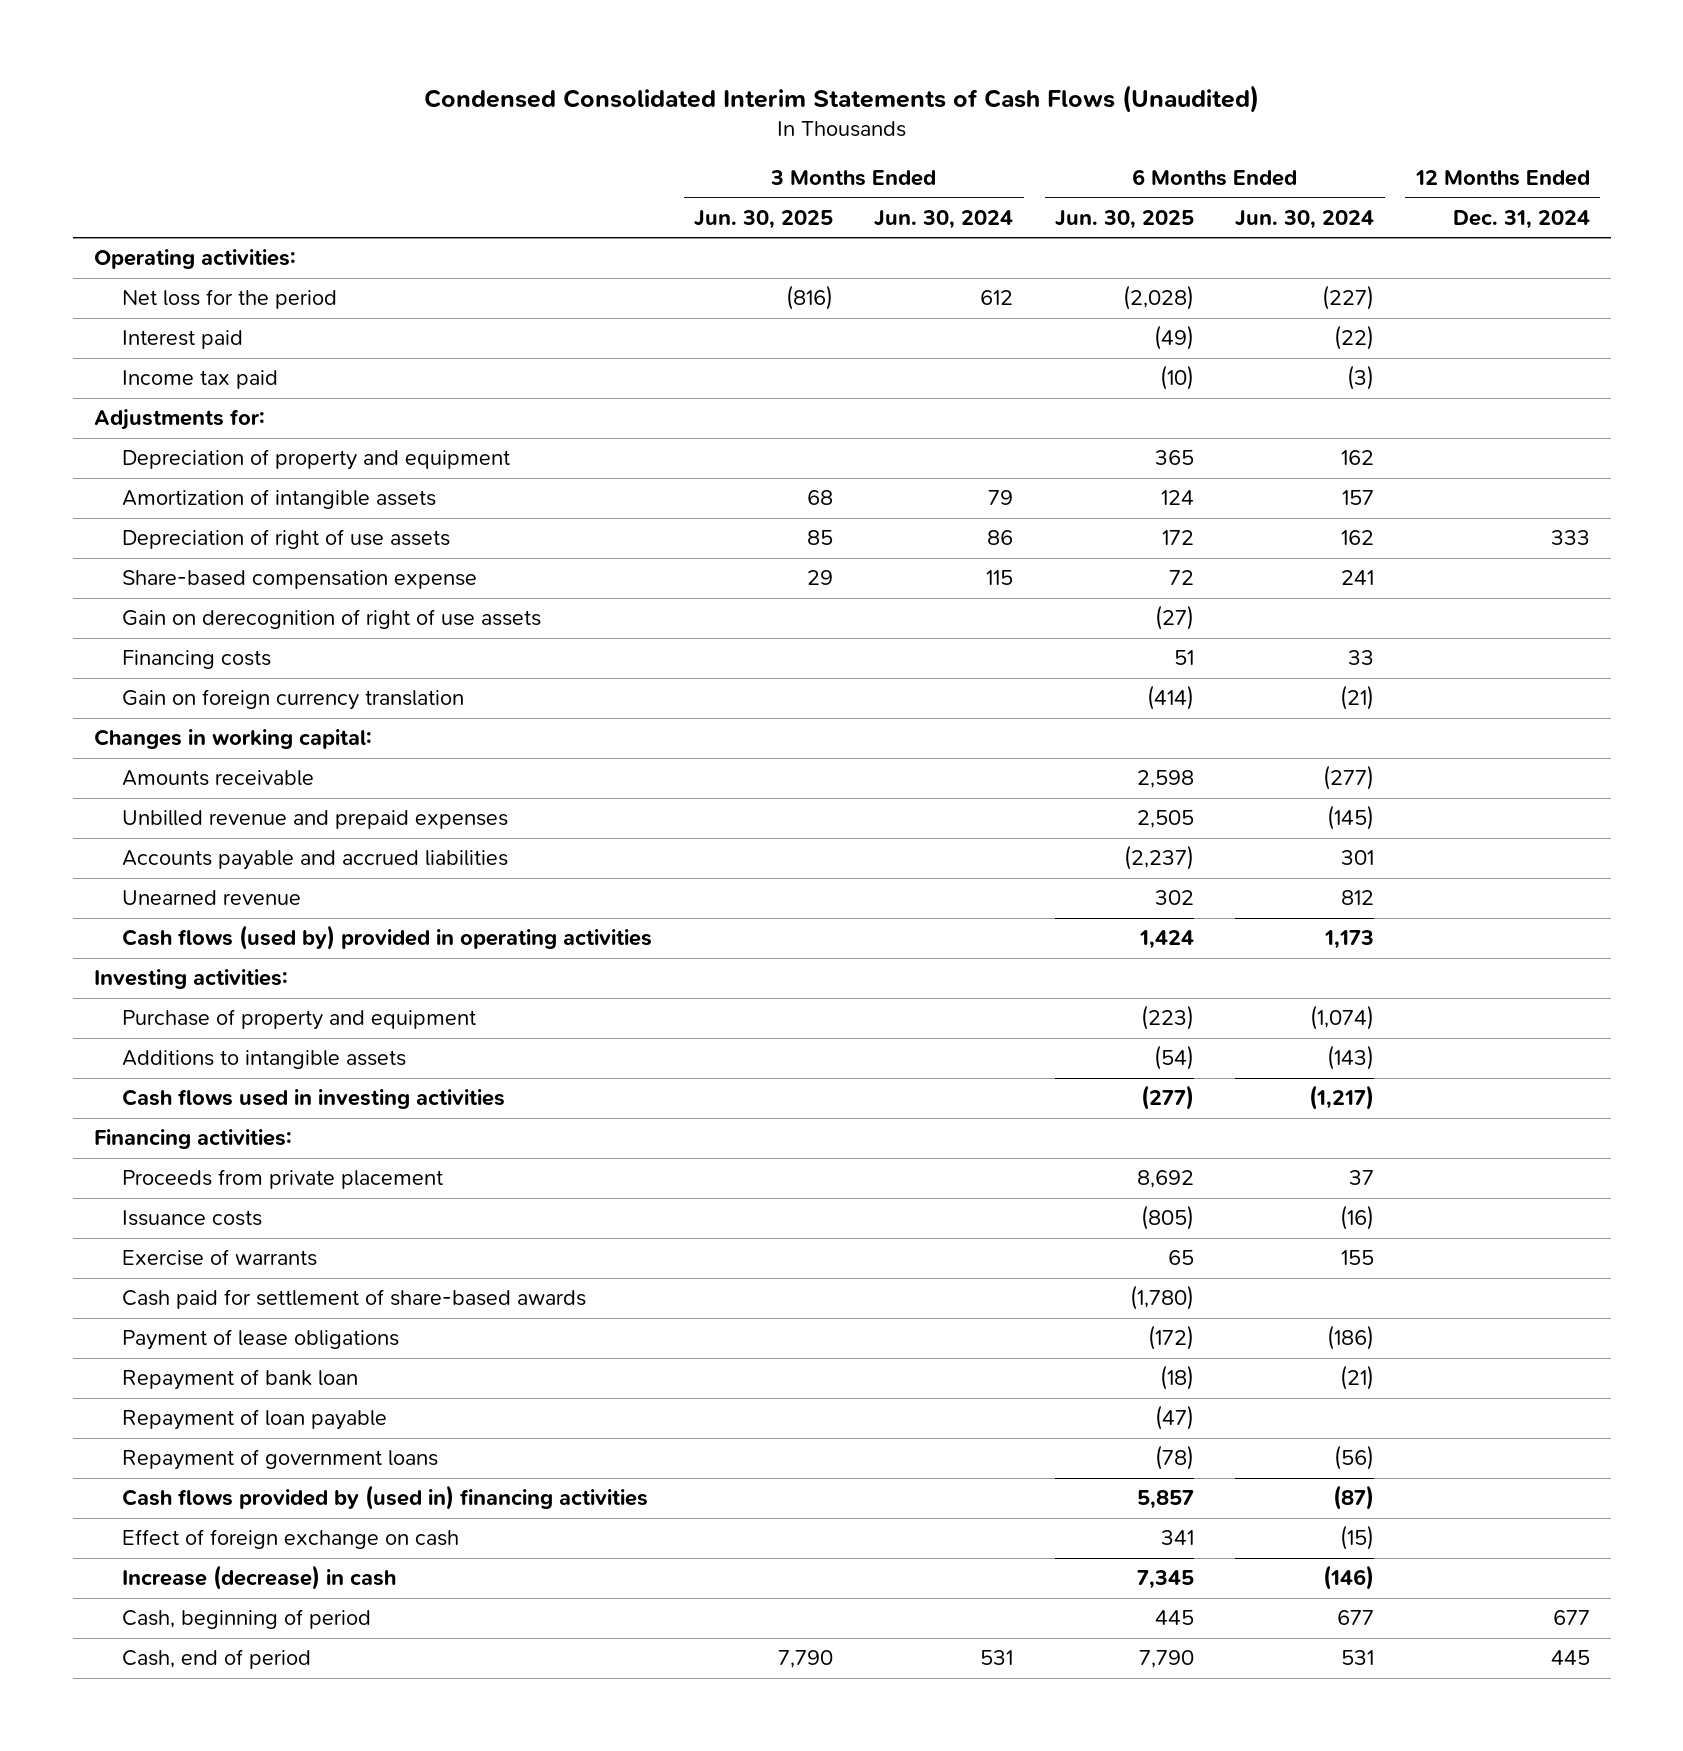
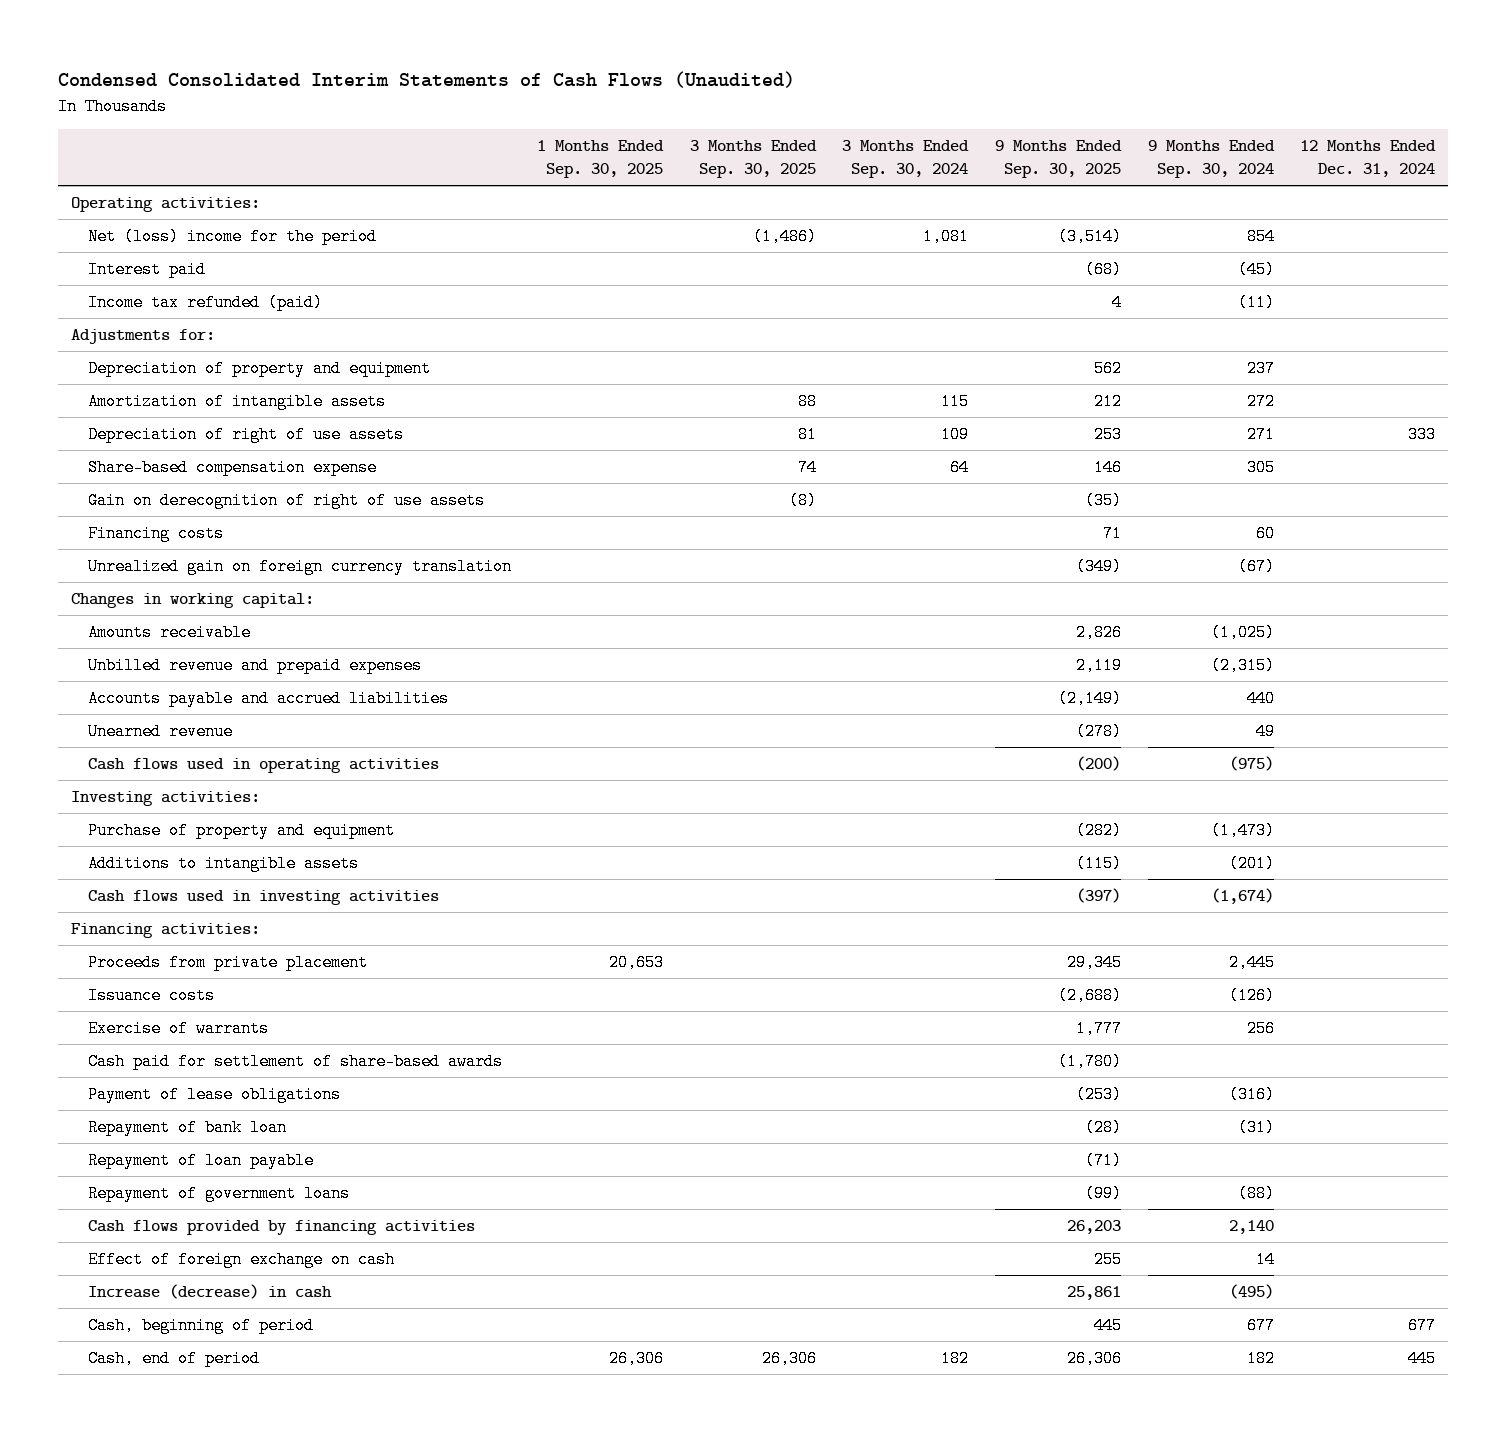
- | 3 Months Ended Jun. 30, 2025 | 3 Months Ended Jun. 30, 2024 | 6 Months Ended Jun. 30, 2025 | 6 Months Ended Jun. 30, 2024 | 12 Months Ended Dec. 31, 2024
+ | 1 Months Ended Sep. 30, 2025 | 3 Months Ended Sep. 30, 2025 | 3 Months Ended Sep. 30, 2024 | 9 Months Ended Sep. 30, 2025 | 9 Months Ended Sep. 30, 2024 | 12 Months Ended Dec. 31, 2024
- Net loss for the period | (816) | 612 | (2,028) | (227) |
+ Net (loss) income for the period | | (1,486) | 1,081 | (3,514) | 854 |
- Income tax paid | | | (10) | (3) |
+ Income tax refunded (paid) | | | | 4 | (11) |
- Gain on foreign currency translation | | | (414) | (21) |
+ Unrealized gain on foreign currency translation | | | | (349) | (67) |
- Cash flows (used by) provided in operating activities | | | 1,424 | 1,173 |
+ Cash flows used in operating activities | | | | (200) | (975) |
- Cash flows provided by (used in) financing activities | | | 5,857 | (87) |
+ Cash flows provided by financing activities | | | | 26,203 | 2,140 |

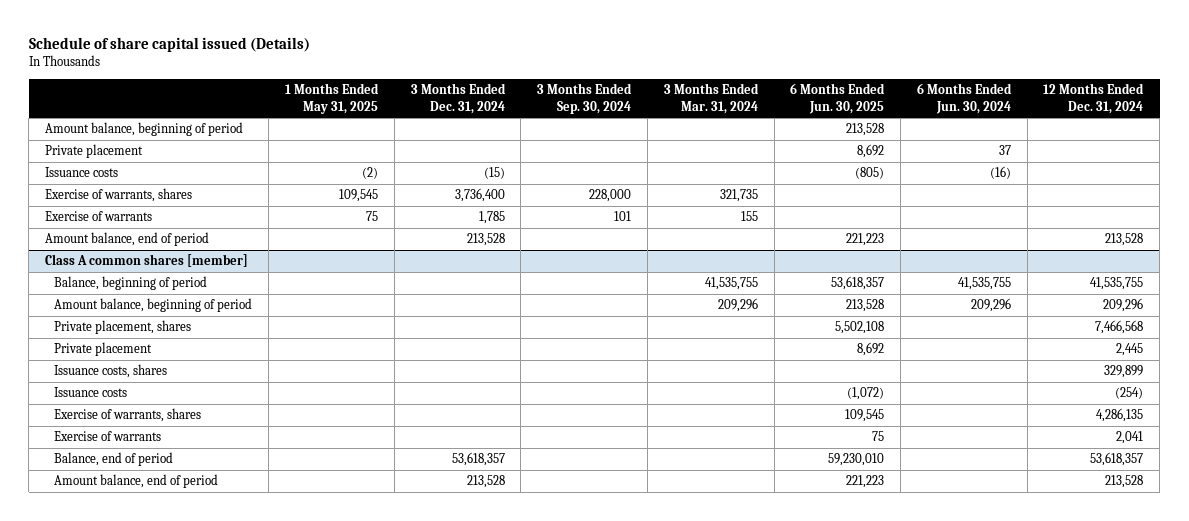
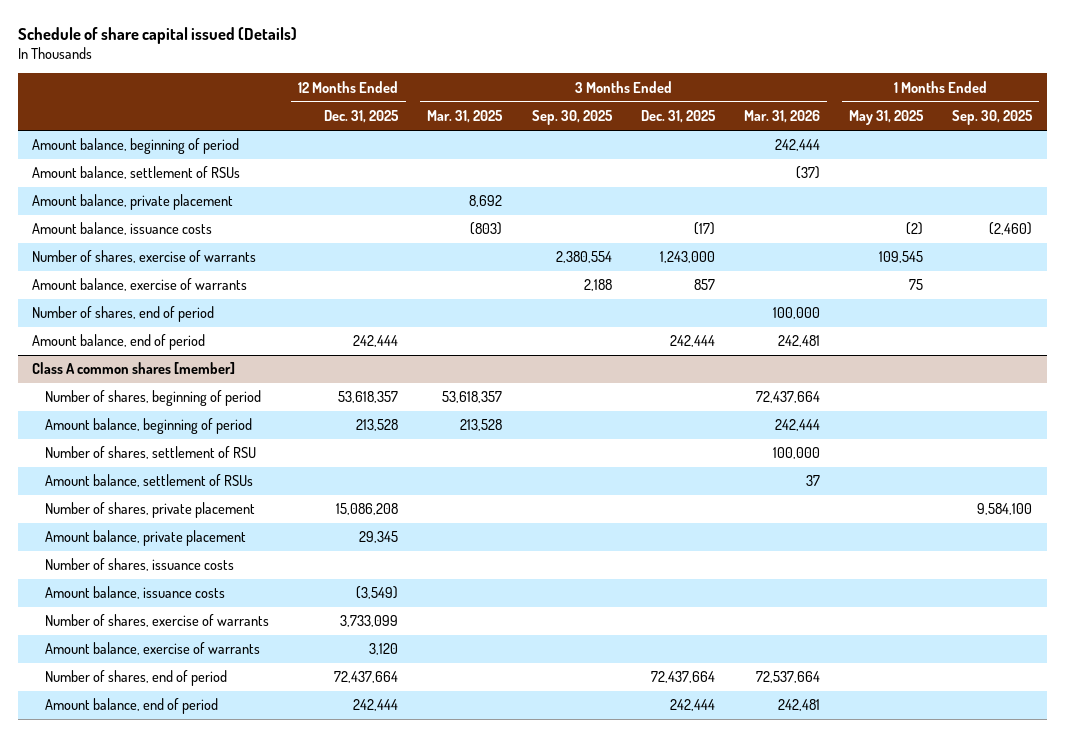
- | 1 Months Ended May 31, 2025 | 3 Months Ended Dec. 31, 2024 | 3 Months Ended Sep. 30, 2024 | 3 Months Ended Mar. 31, 2024 | 6 Months Ended Jun. 30, 2025 | 6 Months Ended Jun. 30, 2024 | 12 Months Ended Dec. 31, 2024
+ | 12 Months Ended Dec. 31, 2025 | 3 Months Ended Mar. 31, 2025 | 3 Months Ended Sep. 30, 2025 | 3 Months Ended Dec. 31, 2025 | 3 Months Ended Mar. 31, 2026 | 1 Months Ended May 31, 2025 | 1 Months Ended Sep. 30, 2025
- Private placement | | | | | 8,692 | 37 |
- Issuance costs | (2) | (15) | | | (805) | (16) |
- Exercise of warrants, shares | 109,545 | 3,736,400 | 228,000 | 321,735 | | |
- Exercise of warrants | 75 | 1,785 | 101 | 155 | | |
+ Amount balance, settlement of RSUs | | | | | (37) | |
+ Amount balance, private placement | | 8,692 | | | | |
+ Amount balance, issuance costs | | (803) | | (17) | | (2) | (2,460)
+ Number of shares, exercise of warrants | | | 2,380,554 | 1,243,000 | | 109,545 |
+ Amount balance, exercise of warrants | | | 2,188 | 857 | | 75 |
+ Number of shares, end of period | | | | | 100,000 | |
@ Class A common shares [member]
- Balance, beginning of period | | | | 41,535,755 | 53,618,357 | 41,535,755 | 41,535,755
+ Number of shares, beginning of period | 53,618,357 | 53,618,357 | | | 72,437,664 | |
- Private placement, shares | | | | | 5,502,108 | | 7,466,568
- Private placement | | | | | 8,692 | | 2,445
- Issuance costs, shares | | | | | | | 329,899
- Issuance costs | | | | | (1,072) | | (254)
- Exercise of warrants, shares | | | | | 109,545 | | 4,286,135
- Exercise of warrants | | | | | 75 | | 2,041
- Balance, end of period | | 53,618,357 | | | 59,230,010 | | 53,618,357
+ Number of shares, settlement of RSU | | | | | 100,000 | |
+ Amount balance, settlement of RSUs | | | | | 37 | |
+ Number of shares, private placement | 15,086,208 | | | | | | 9,584,100
+ Amount balance, private placement | 29,345 | | | | | |
+ Number of shares, issuance costs
+ Amount balance, issuance costs | (3,549) | | | | | |
+ Number of shares, exercise of warrants | 3,733,099 | | | | | |
+ Amount balance, exercise of warrants | 3,120 | | | | | |
+ Number of shares, end of period | 72,437,664 | | | 72,437,664 | 72,537,664 | |

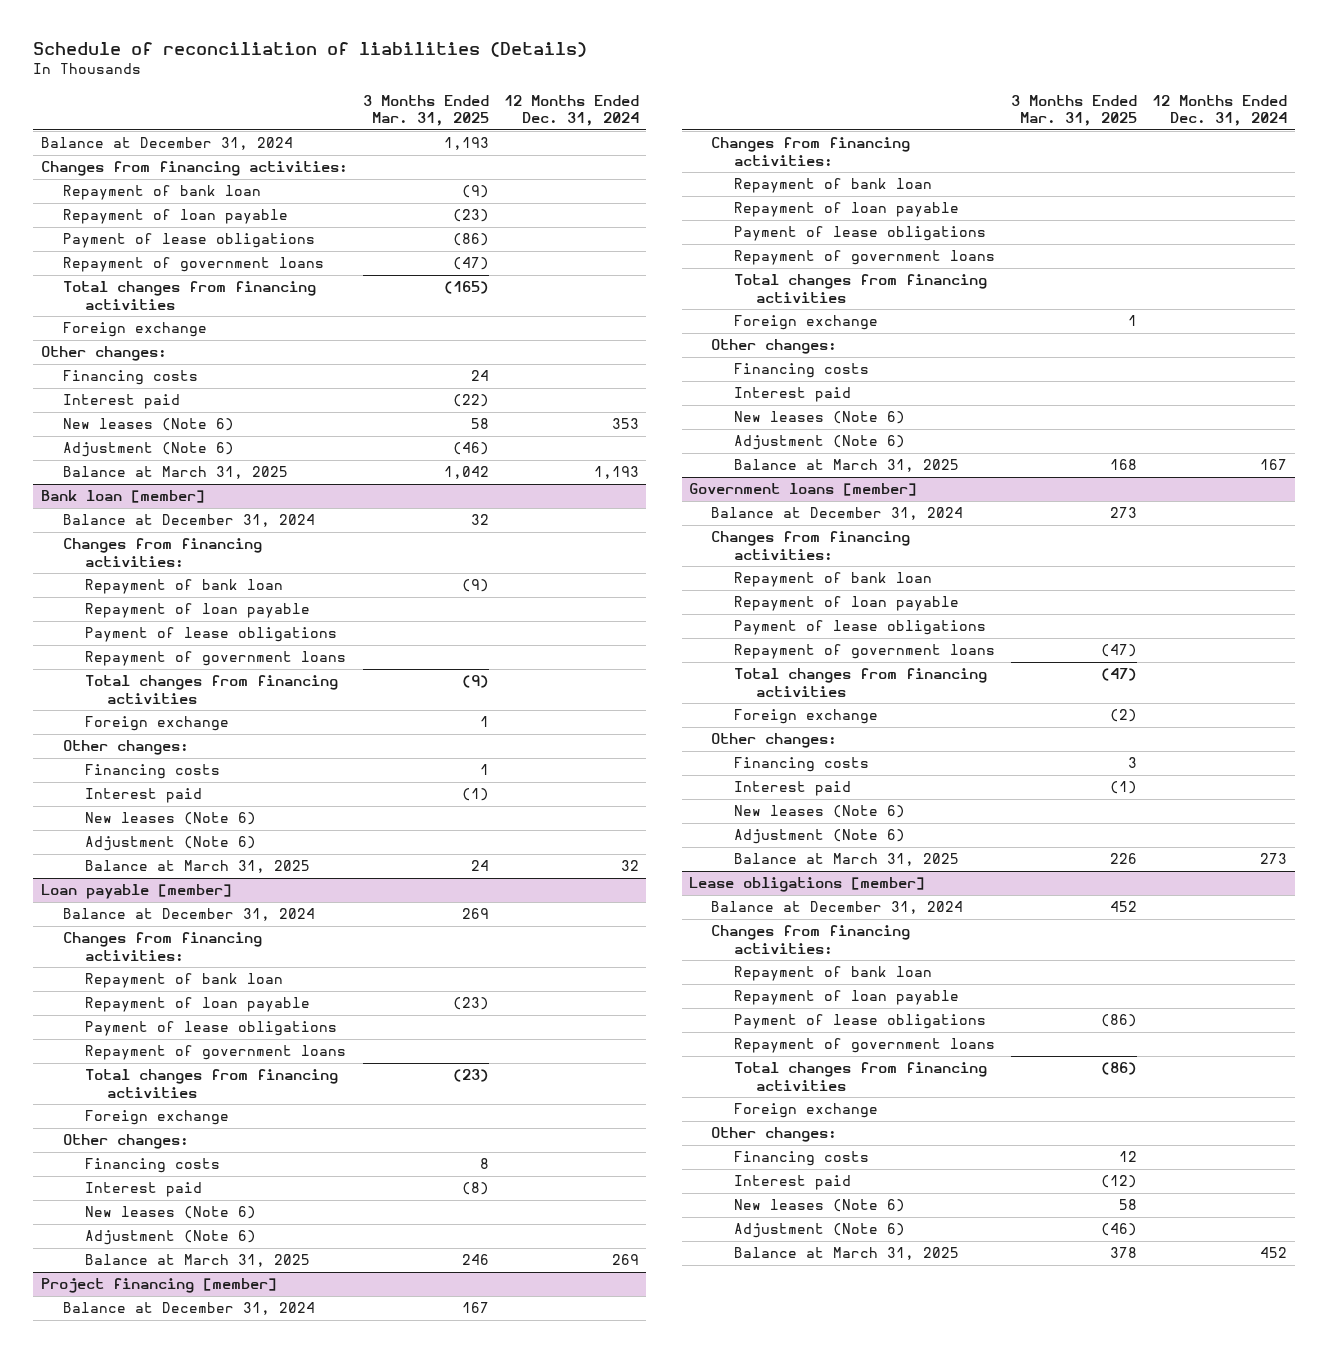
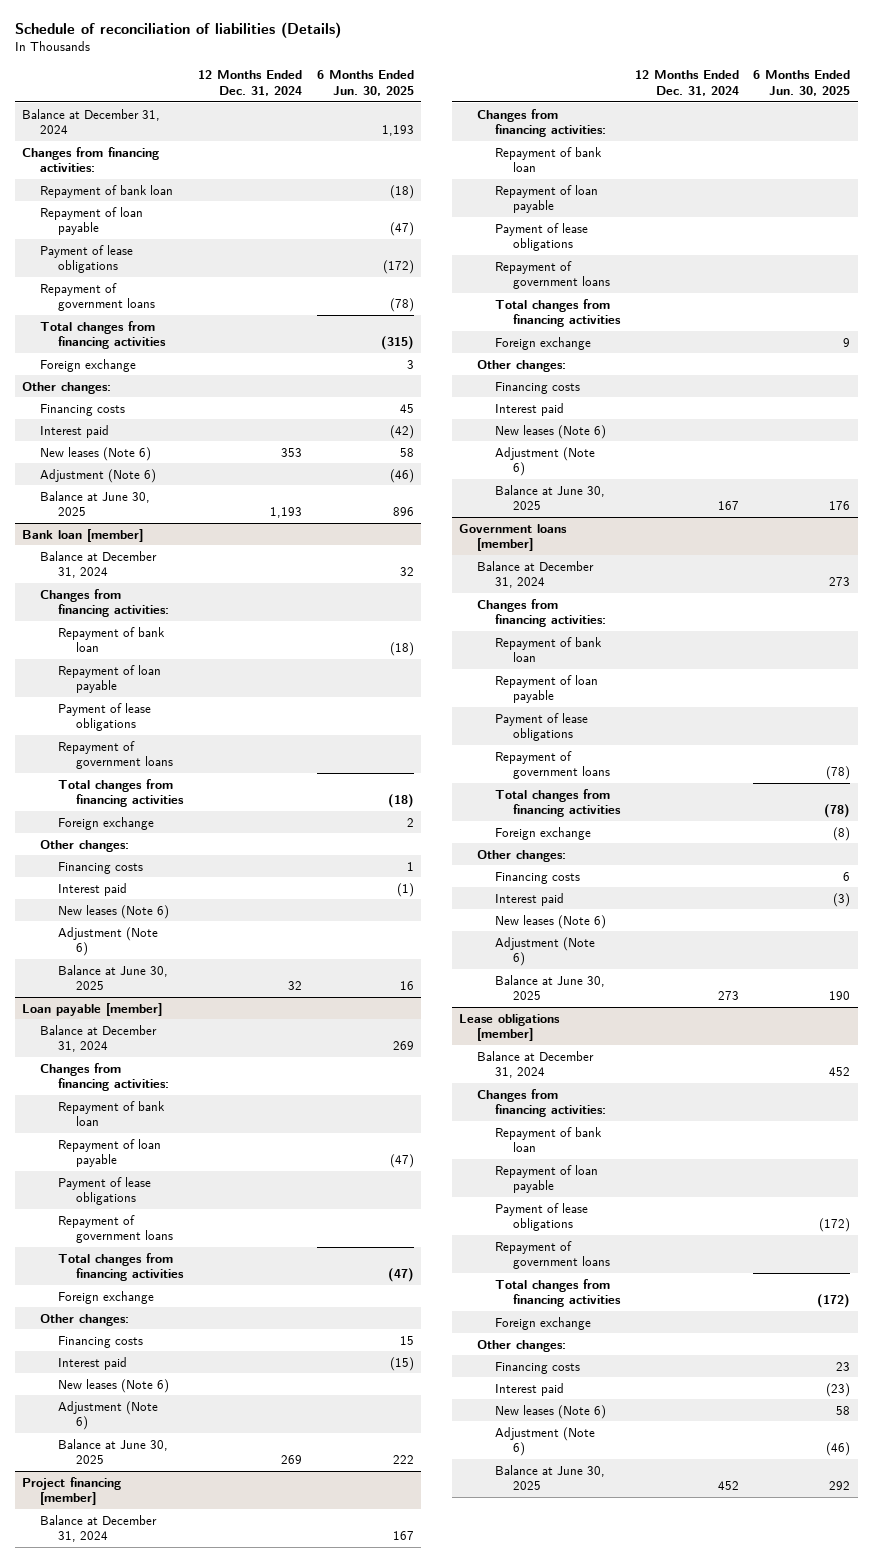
- | 3 Months Ended Mar. 31, 2025 | 12 Months Ended Dec. 31, 2024
+ | 12 Months Ended Dec. 31, 2024 | 6 Months Ended Jun. 30, 2025
- Balance at March 31, 2025 | 1,042 | 1,193
+ Balance at June 30, 2025 | 1,193 | 896
@ Bank loan [member]
- Balance at March 31, 2025 | 24 | 32
+ Balance at June 30, 2025 | 32 | 16
@ Loan payable [member]
- Balance at March 31, 2025 | 246 | 269
+ Balance at June 30, 2025 | 269 | 222
@ Project financing [member]
- Balance at March 31, 2025 | 168 | 167
+ Balance at June 30, 2025 | 167 | 176
@ Government loans [member]
- Balance at March 31, 2025 | 226 | 273
+ Balance at June 30, 2025 | 273 | 190
@ Lease obligations [member]
- Balance at March 31, 2025 | 378 | 452
+ Balance at June 30, 2025 | 452 | 292

